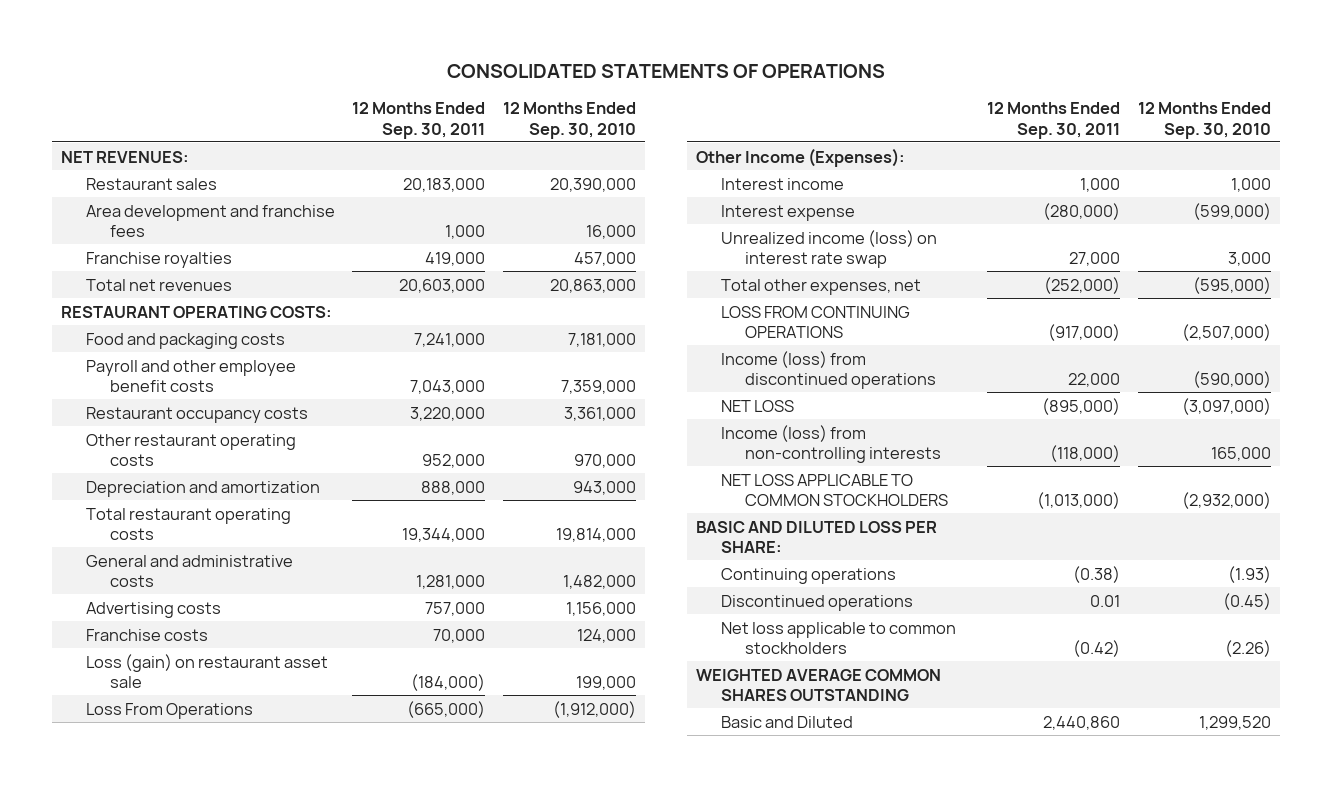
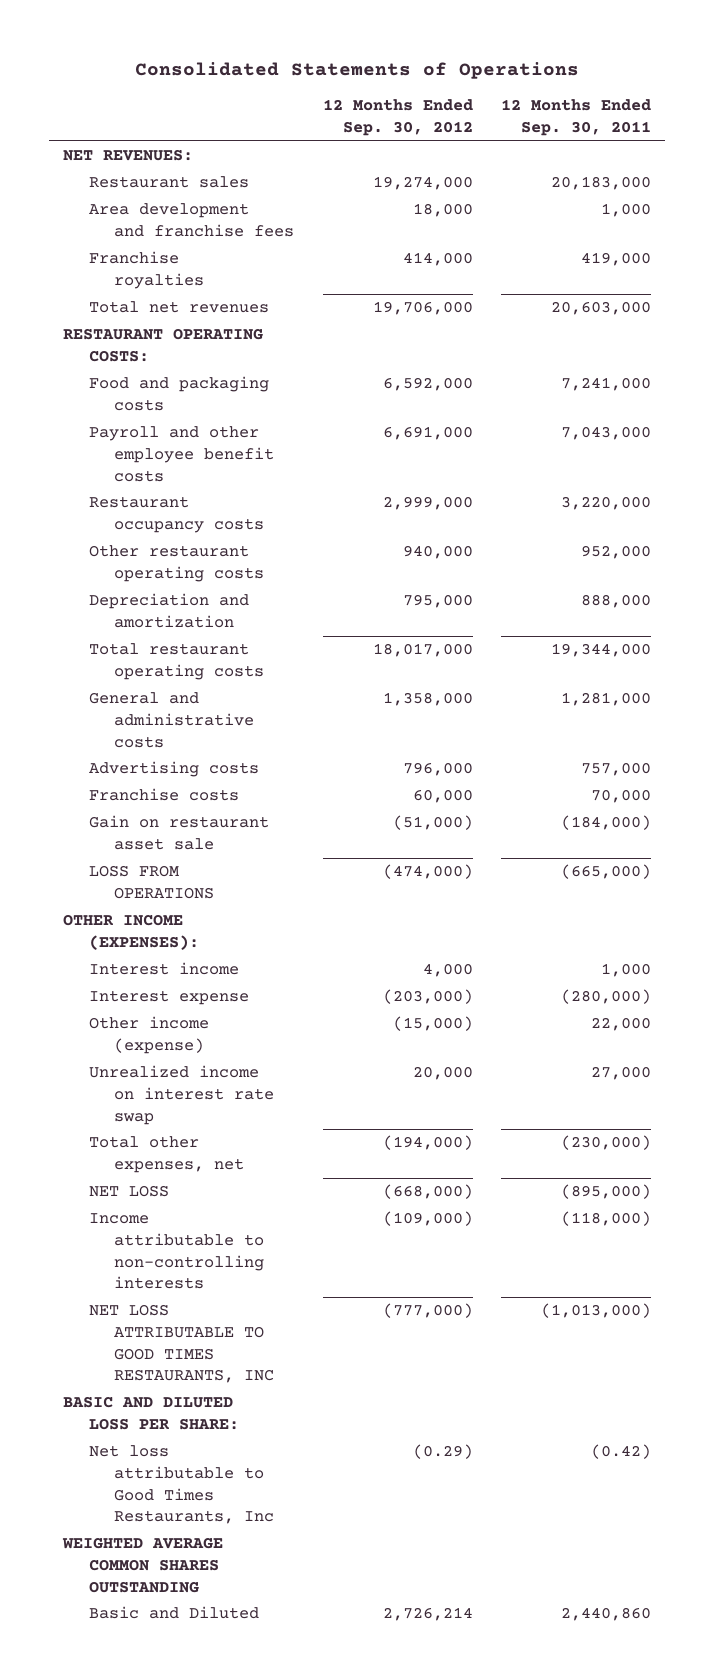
- CONSOLIDATED STATEMENTS OF OPERATIONS
+ Consolidated Statements of Operations
- | 12 Months Ended Sep. 30, 2011 | 12 Months Ended Sep. 30, 2010
+ | 12 Months Ended Sep. 30, 2012 | 12 Months Ended Sep. 30, 2011
- Loss (gain) on restaurant asset sale | (184,000) | 199,000
- Loss From Operations | (665,000) | (1,912,000)
- Other Income (Expenses):
+ Gain on restaurant asset sale | (51,000) | (184,000)
+ LOSS FROM OPERATIONS | (474,000) | (665,000)
+ OTHER INCOME (EXPENSES):
- Unrealized income (loss) on interest rate swap | 27,000 | 3,000
- Total other expenses, net | (252,000) | (595,000)
- LOSS FROM CONTINUING OPERATIONS | (917,000) | (2,507,000)
- Income (loss) from discontinued operations | 22,000 | (590,000)
+ Other income (expense) | (15,000) | 22,000
+ Unrealized income on interest rate swap | 20,000 | 27,000
+ Total other expenses, net | (194,000) | (230,000)
- Income (loss) from non-controlling interests | (118,000) | 165,000
- NET LOSS APPLICABLE TO COMMON STOCKHOLDERS | (1,013,000) | (2,932,000)
+ Income attributable to non-controlling interests | (109,000) | (118,000)
+ NET LOSS ATTRIBUTABLE TO GOOD TIMES RESTAURANTS, INC | (777,000) | (1,013,000)
- Continuing operations | (0.38) | (1.93)
- Discontinued operations | 0.01 | (0.45)
- Net loss applicable to common stockholders | (0.42) | (2.26)
+ Net loss attributable to Good Times Restaurants, Inc | (0.29) | (0.42)

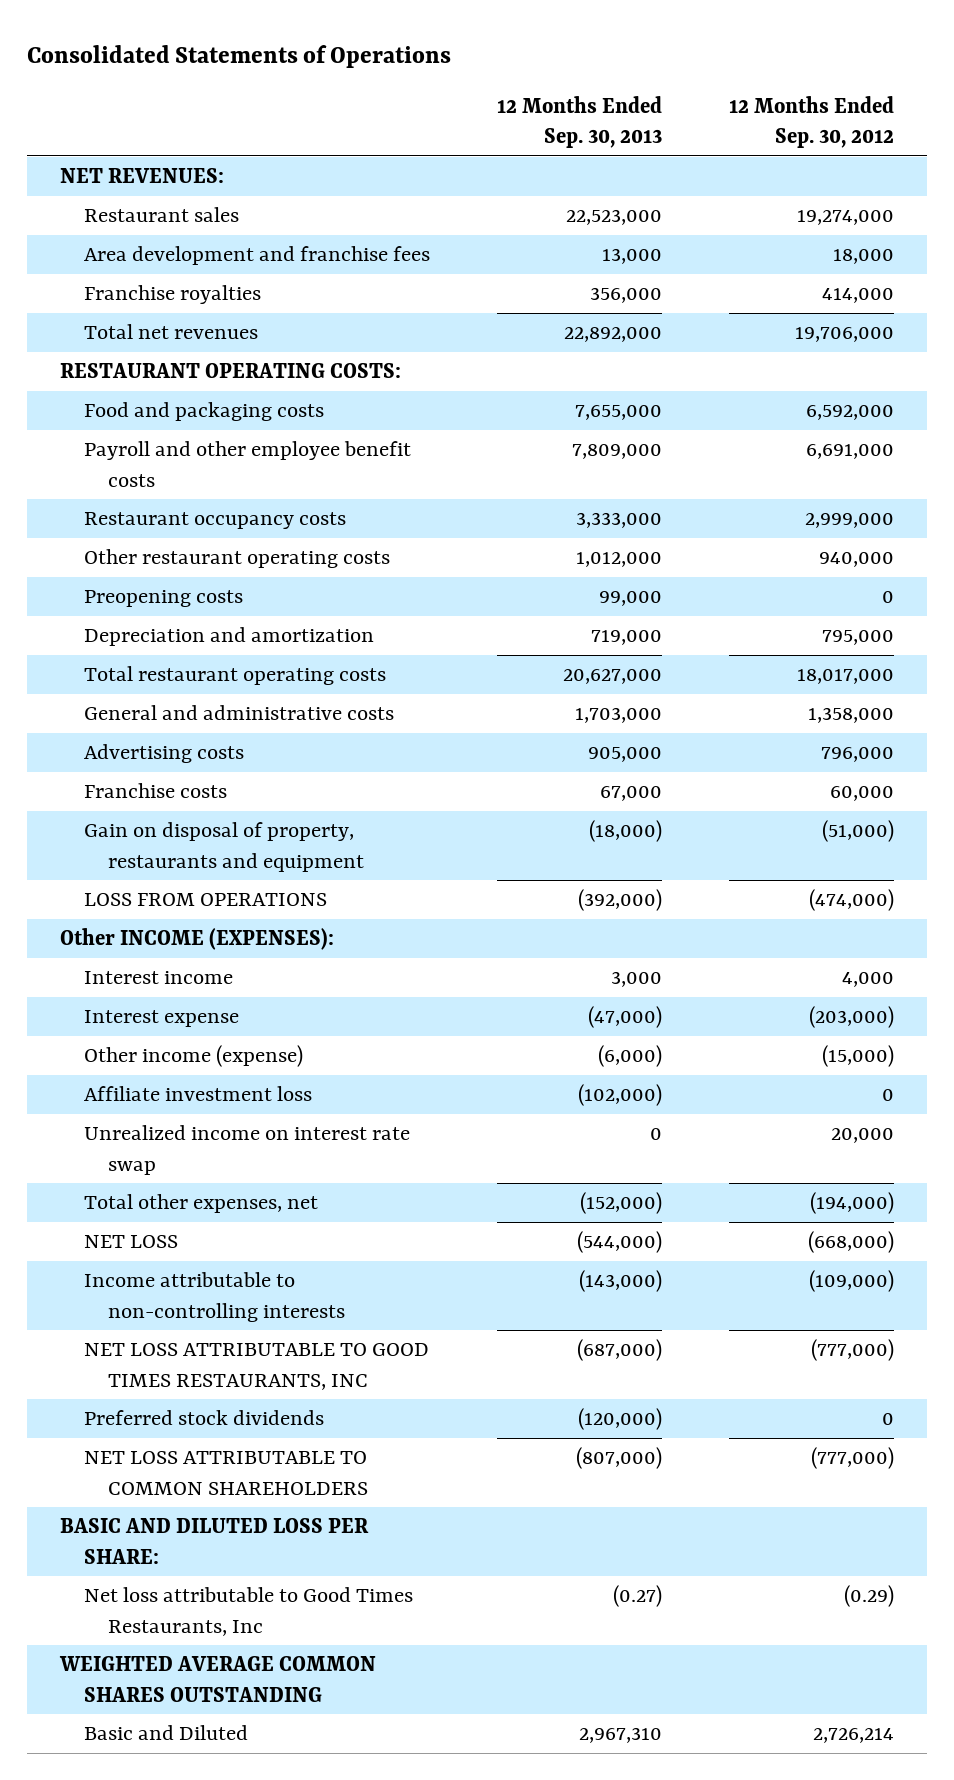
- | 12 Months Ended Sep. 30, 2012 | 12 Months Ended Sep. 30, 2011
+ | 12 Months Ended Sep. 30, 2013 | 12 Months Ended Sep. 30, 2012
+ Preopening costs | 99,000 | 0
- Gain on restaurant asset sale | (51,000) | (184,000)
+ Gain on disposal of property, restaurants and equipment | (18,000) | (51,000)
- OTHER INCOME (EXPENSES):
+ Other INCOME (EXPENSES):
+ Affiliate investment loss | (102,000) | 0
+ Preferred stock dividends | (120,000) | 0
+ NET LOSS ATTRIBUTABLE TO COMMON SHAREHOLDERS | (807,000) | (777,000)

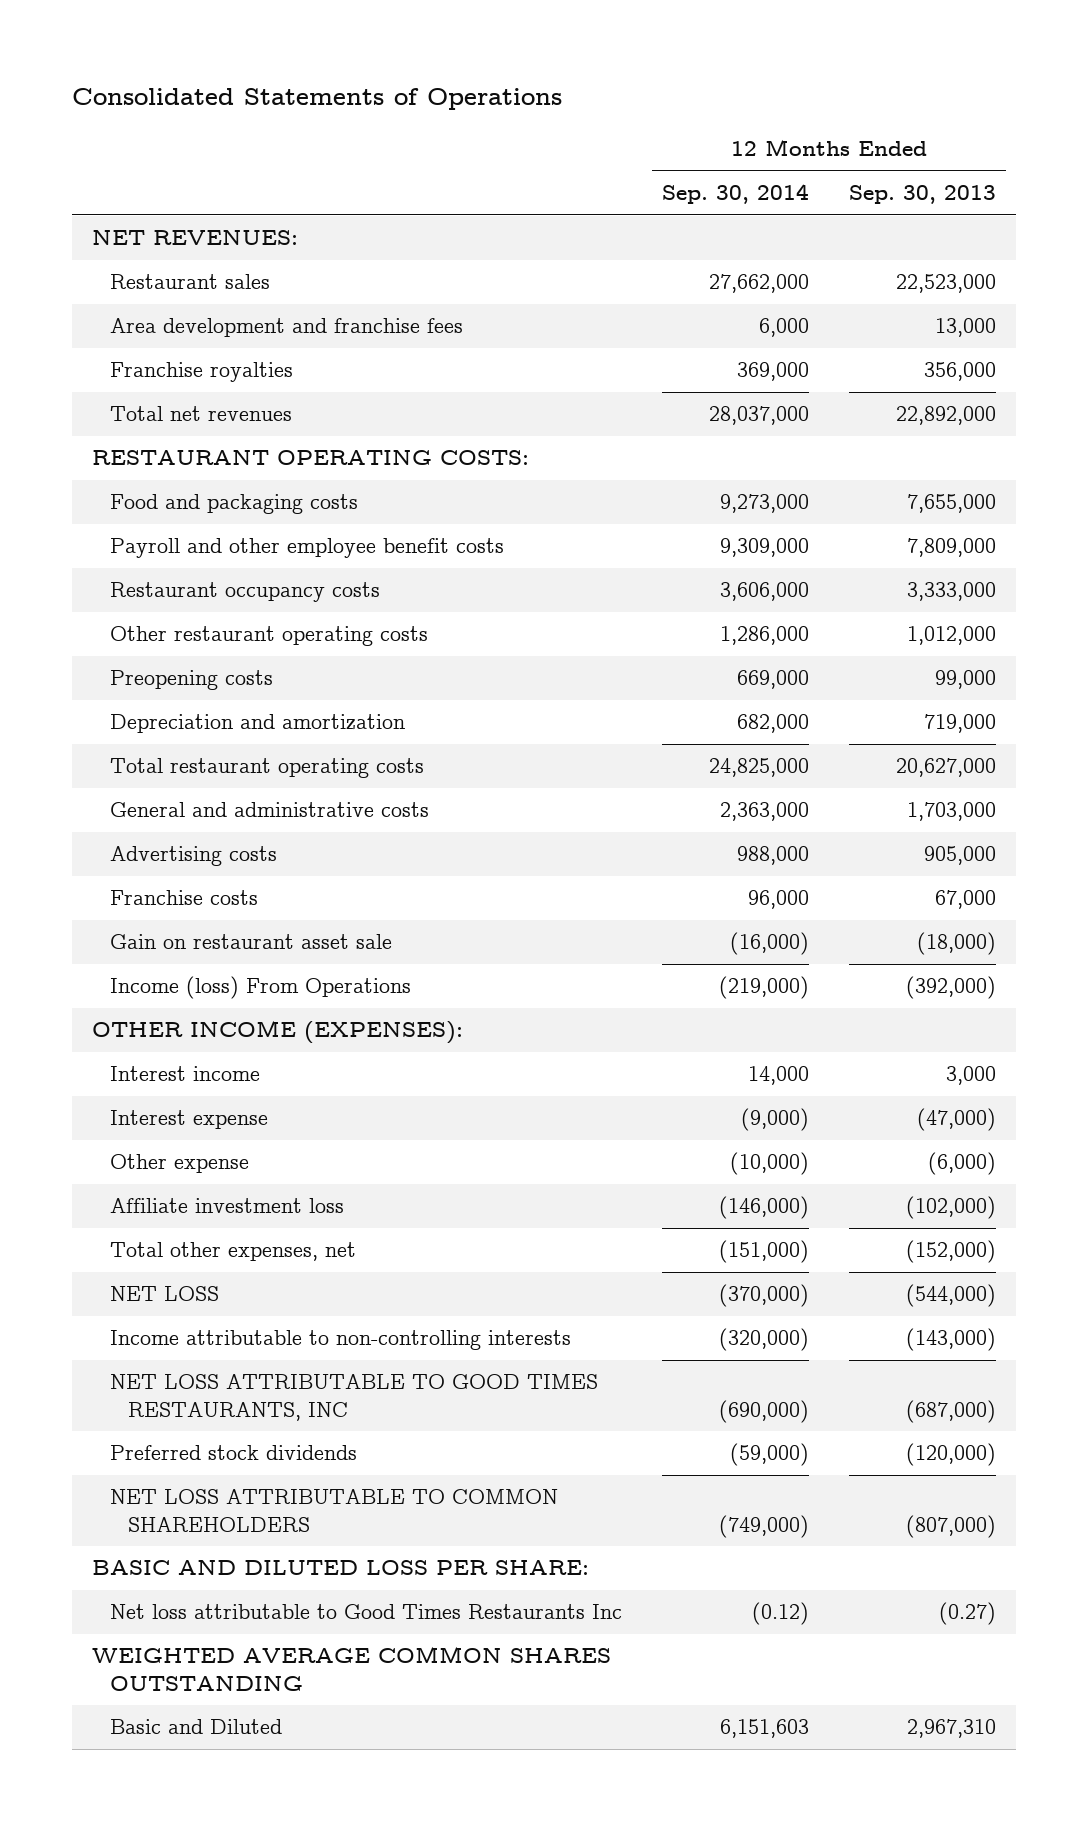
- | 12 Months Ended Sep. 30, 2013 | 12 Months Ended Sep. 30, 2012
+ | 12 Months Ended Sep. 30, 2014 | 12 Months Ended Sep. 30, 2013
- Gain on disposal of property, restaurants and equipment | (18,000) | (51,000)
- LOSS FROM OPERATIONS | (392,000) | (474,000)
- Other INCOME (EXPENSES):
+ Gain on restaurant asset sale | (16,000) | (18,000)
+ Income (loss) From Operations | (219,000) | (392,000)
+ OTHER INCOME (EXPENSES):
- Other income (expense) | (6,000) | (15,000)
+ Other expense | (10,000) | (6,000)
- Unrealized income on interest rate swap | 0 | 20,000
- Net loss attributable to Good Times Restaurants, Inc | (0.27) | (0.29)
+ Net loss attributable to Good Times Restaurants Inc | (0.12) | (0.27)

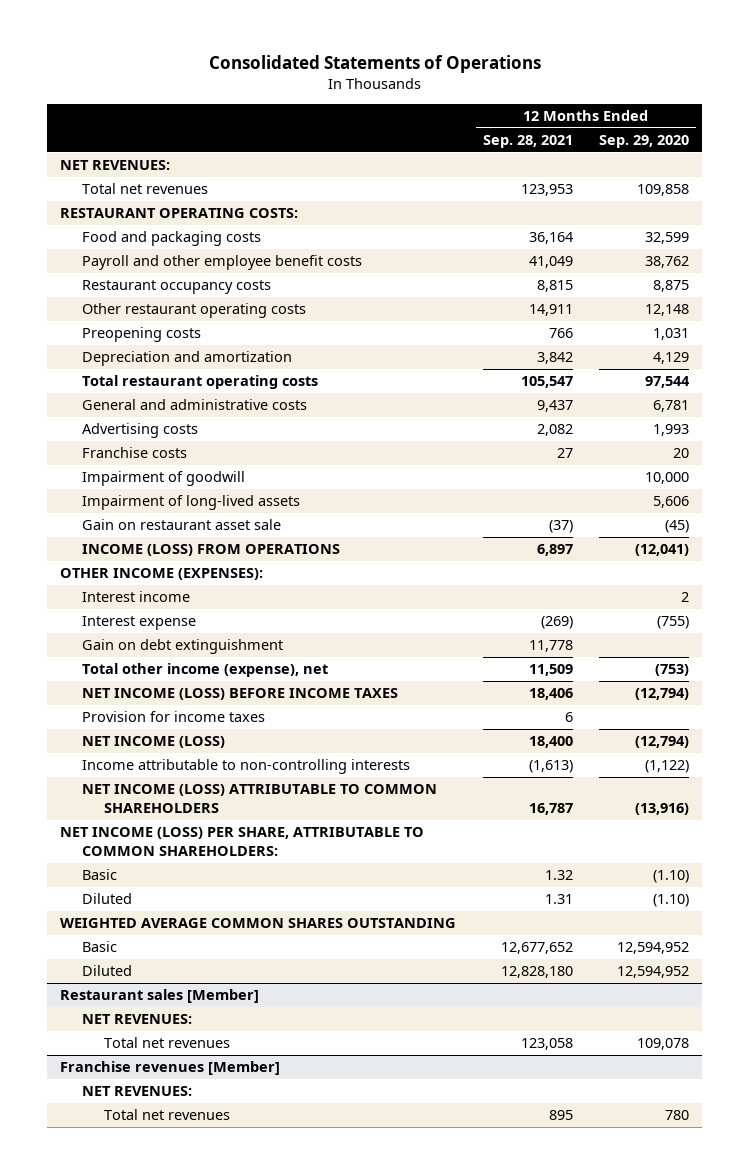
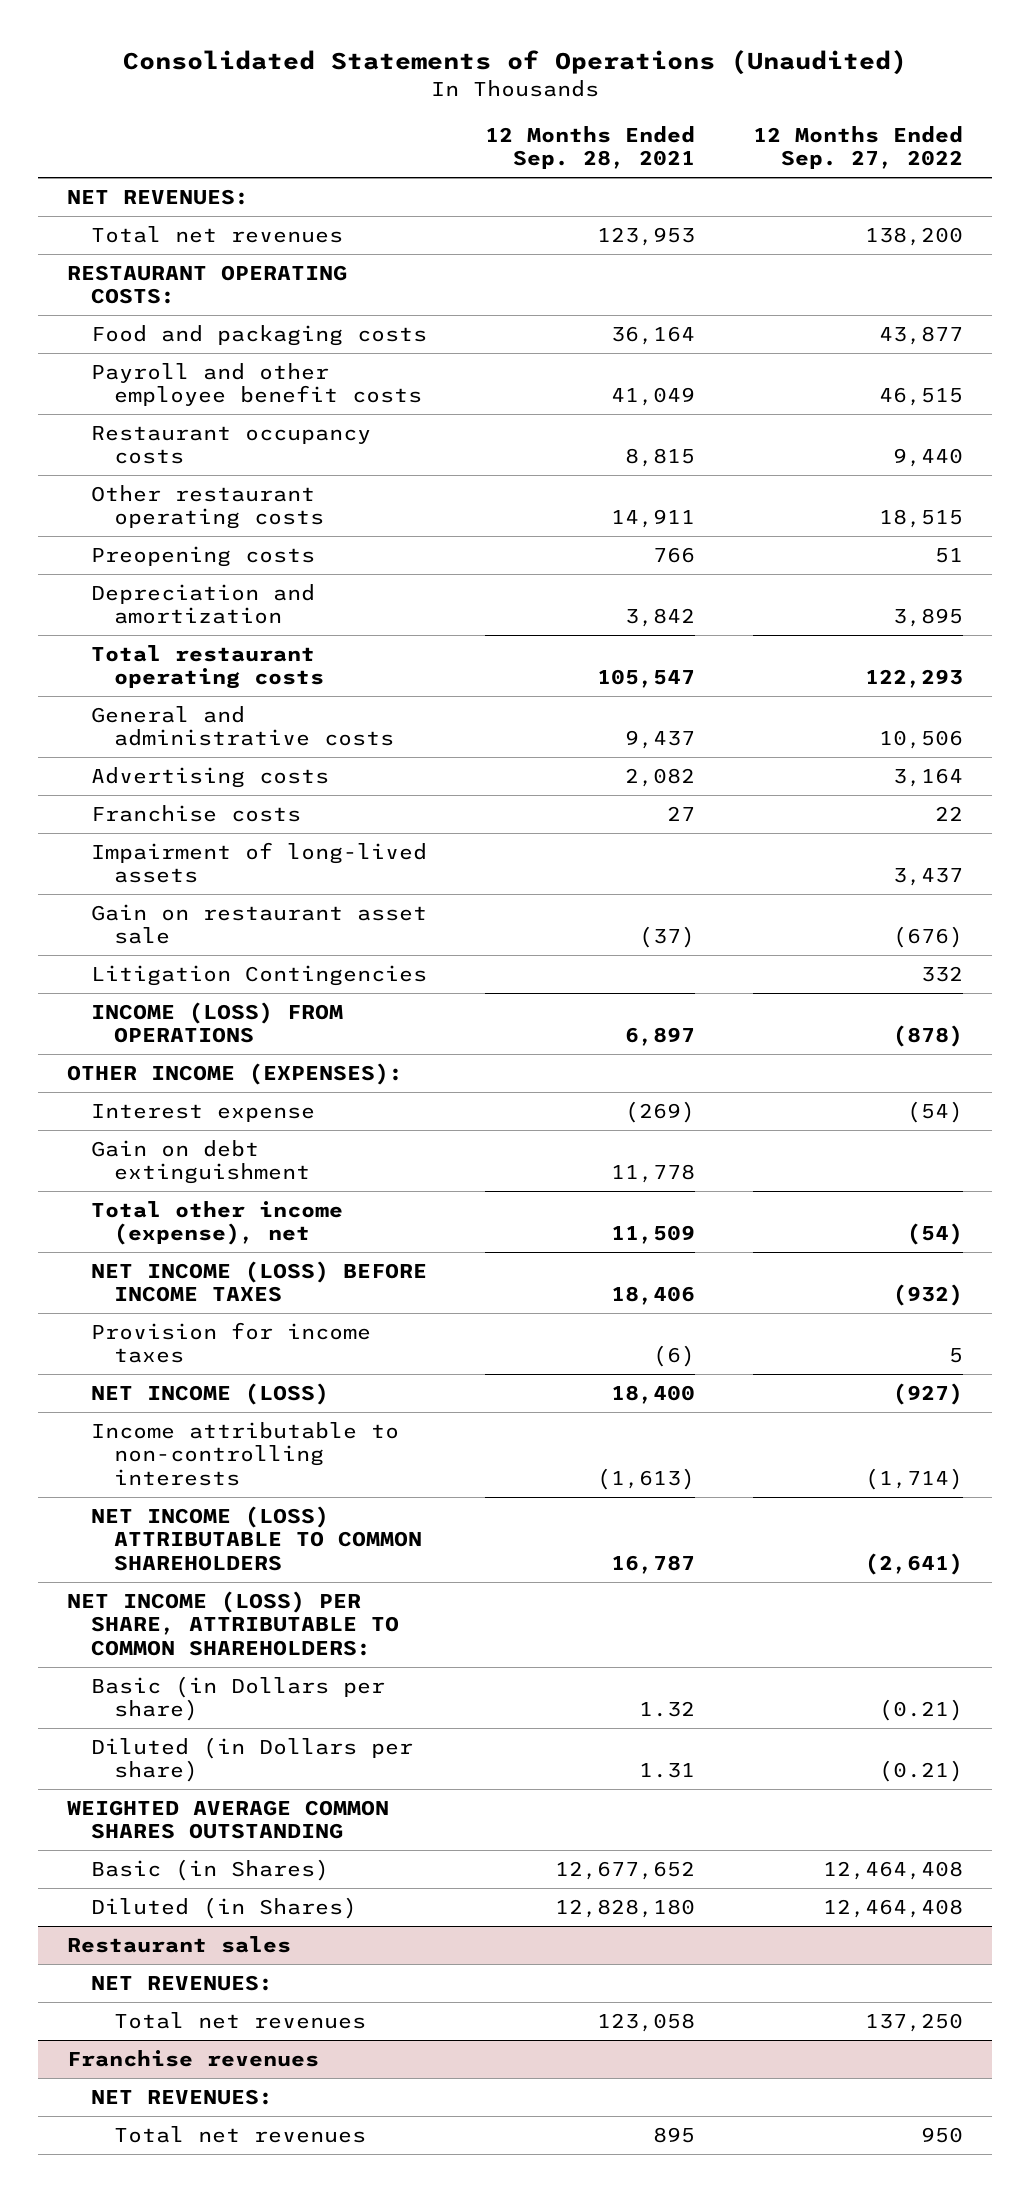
- Consolidated Statements of Operations
+ Consolidated Statements of Operations (Unaudited)
- | 12 Months Ended Sep. 28, 2021 | 12 Months Ended Sep. 29, 2020
+ | 12 Months Ended Sep. 28, 2021 | 12 Months Ended Sep. 27, 2022
- Impairment of goodwill | | 10,000
+ Litigation Contingencies | | 332
- Interest income | | 2
- Provision for income taxes | 6 |
+ Provision for income taxes | (6) | 5
- Basic | 1.32 | (1.10)
- Diluted | 1.31 | (1.10)
+ Basic (in Dollars per share) | 1.32 | (0.21)
+ Diluted (in Dollars per share) | 1.31 | (0.21)
- Basic | 12,677,652 | 12,594,952
- Diluted | 12,828,180 | 12,594,952
- Restaurant sales [Member]
+ Basic (in Shares) | 12,677,652 | 12,464,408
+ Diluted (in Shares) | 12,828,180 | 12,464,408
+ Restaurant sales
- Franchise revenues [Member]
+ Franchise revenues

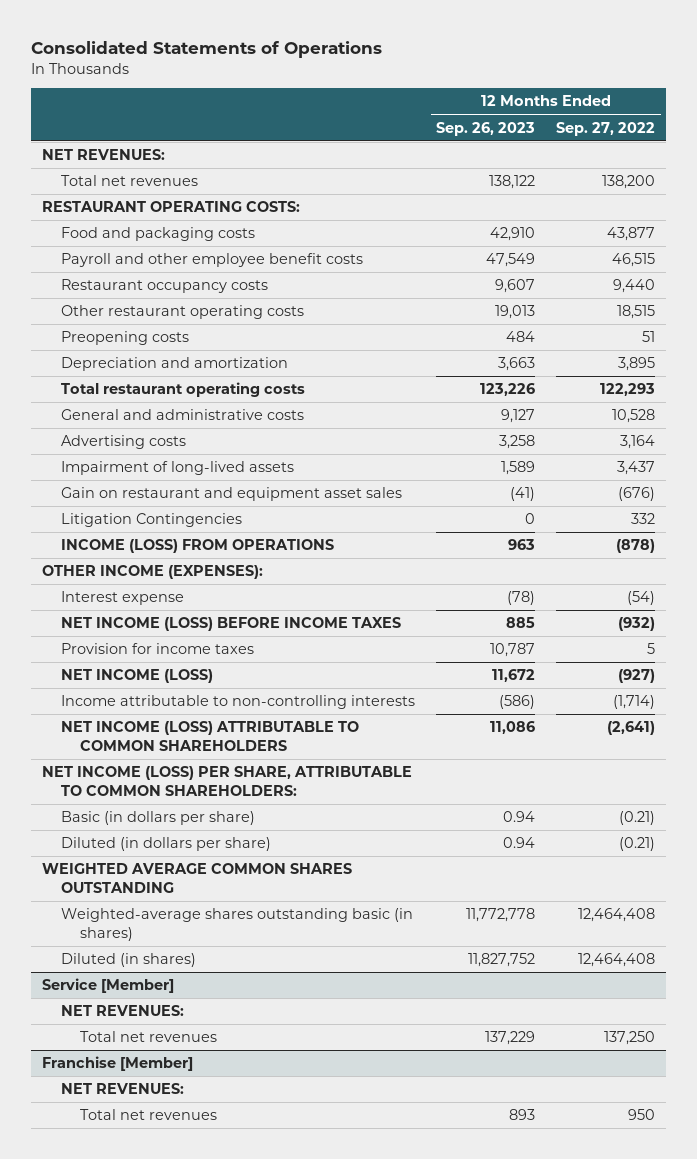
- Consolidated Statements of Operations (Unaudited)
+ Consolidated Statements of Operations
- | 12 Months Ended Sep. 28, 2021 | 12 Months Ended Sep. 27, 2022
+ | 12 Months Ended Sep. 26, 2023 | 12 Months Ended Sep. 27, 2022
- General and administrative costs | 9,437 | 10,506
+ General and administrative costs | 9,127 | 10,528
- Franchise costs | 27 | 22
- Gain on restaurant asset sale | (37) | (676)
+ Gain on restaurant and equipment asset sales | (41) | (676)
- Gain on debt extinguishment | 11,778 |
- Total other income (expense), net | 11,509 | (54)
- Basic (in Dollars per share) | 1.32 | (0.21)
- Diluted (in Dollars per share) | 1.31 | (0.21)
+ Basic (in dollars per share) | 0.94 | (0.21)
+ Diluted (in dollars per share) | 0.94 | (0.21)
- Basic (in Shares) | 12,677,652 | 12,464,408
- Diluted (in Shares) | 12,828,180 | 12,464,408
- Restaurant sales
+ Weighted-average shares outstanding basic (in shares) | 11,772,778 | 12,464,408
+ Diluted (in shares) | 11,827,752 | 12,464,408
+ Service [Member]
- Franchise revenues
+ Franchise [Member]

